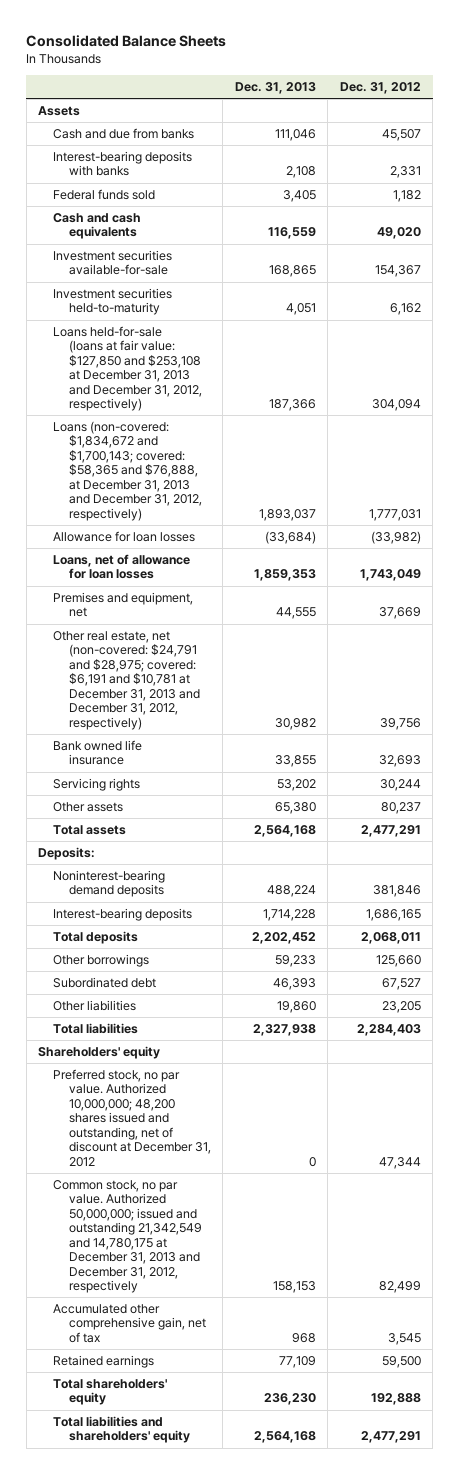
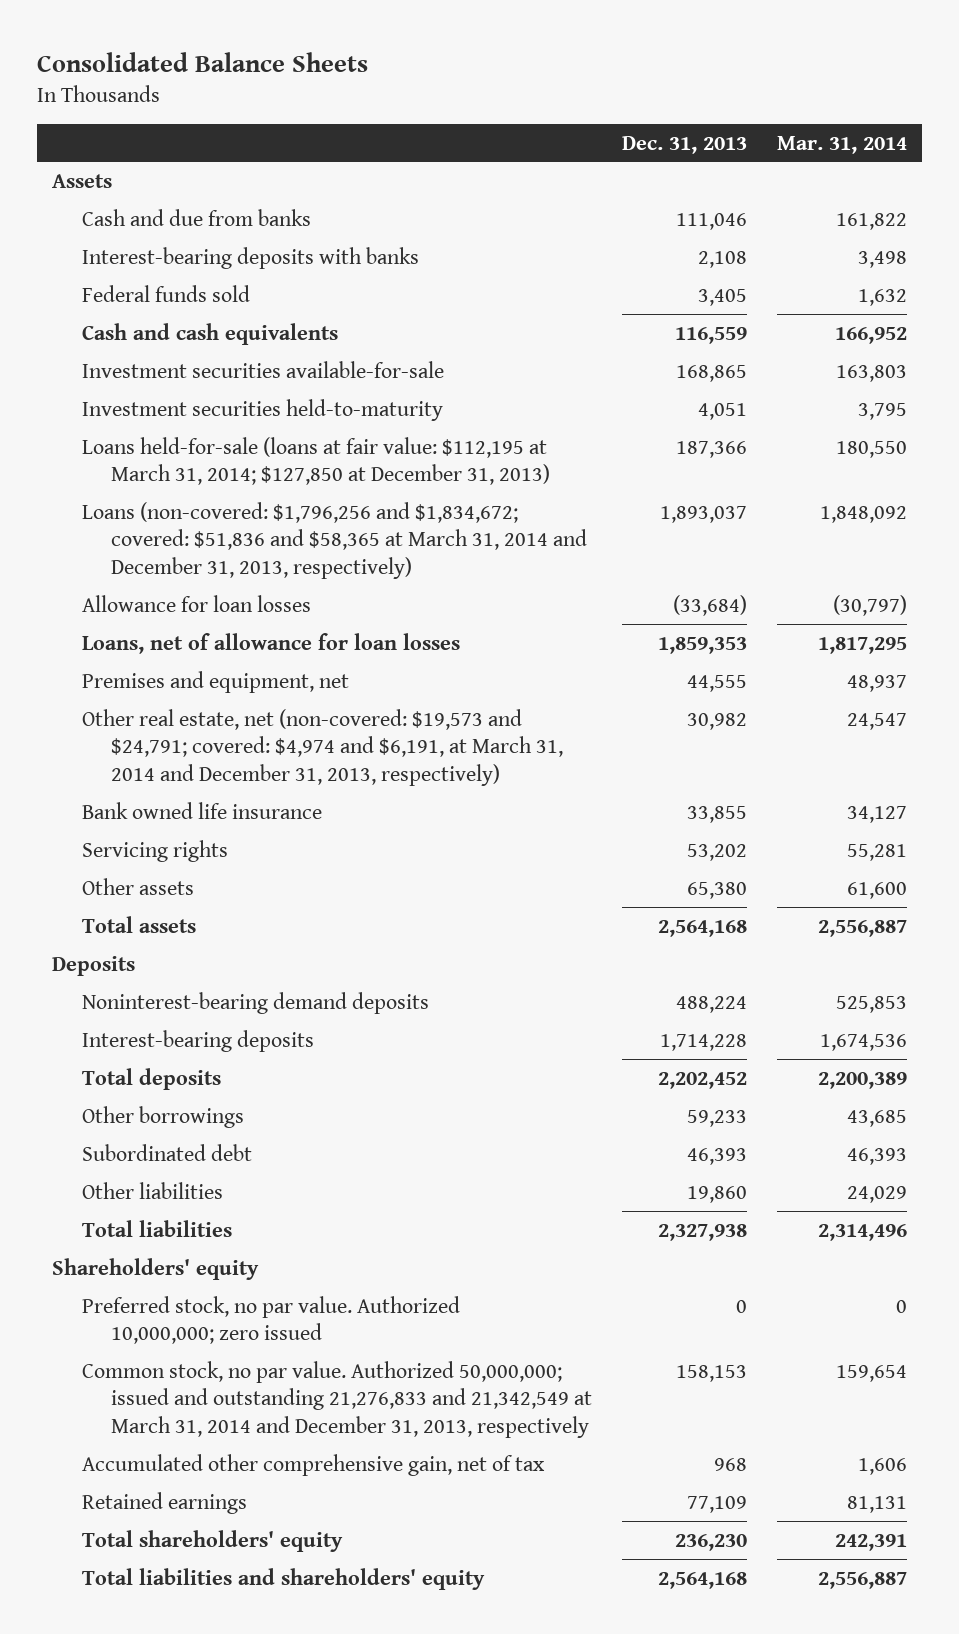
- | Dec. 31, 2013 | Dec. 31, 2012
+ | Dec. 31, 2013 | Mar. 31, 2014
- Loans held-for-sale (loans at fair value: $127,850 and $253,108 at December 31, 2013 and December 31, 2012, respectively) | 187,366 | 304,094
- Loans (non-covered: $1,834,672 and $1,700,143; covered: $58,365 and $76,888, at December 31, 2013 and December 31, 2012, respectively) | 1,893,037 | 1,777,031
+ Loans held-for-sale (loans at fair value: $112,195 at March 31, 2014; $127,850 at December 31, 2013) | 187,366 | 180,550
+ Loans (non-covered: $1,796,256 and $1,834,672; covered: $51,836 and $58,365 at March 31, 2014 and December 31, 2013, respectively) | 1,893,037 | 1,848,092
- Other real estate, net (non-covered: $24,791 and $28,975; covered: $6,191 and $10,781 at December 31, 2013 and December 31, 2012, respectively) | 30,982 | 39,756
+ Other real estate, net (non-covered: $19,573 and $24,791; covered: $4,974 and $6,191, at March 31, 2014 and December 31, 2013, respectively) | 30,982 | 24,547
- Deposits:
+ Deposits
- Preferred stock, no par value. Authorized 10,000,000; 48,200 shares issued and outstanding, net of discount at December 31, 2012 | 0 | 47,344
- Common stock, no par value. Authorized 50,000,000; issued and outstanding 21,342,549 and 14,780,175 at December 31, 2013 and December 31, 2012, respectively | 158,153 | 82,499
+ Preferred stock, no par value. Authorized 10,000,000; zero issued | 0 | 0
+ Common stock, no par value. Authorized 50,000,000; issued and outstanding 21,276,833 and 21,342,549 at March 31, 2014 and December 31, 2013, respectively | 158,153 | 159,654

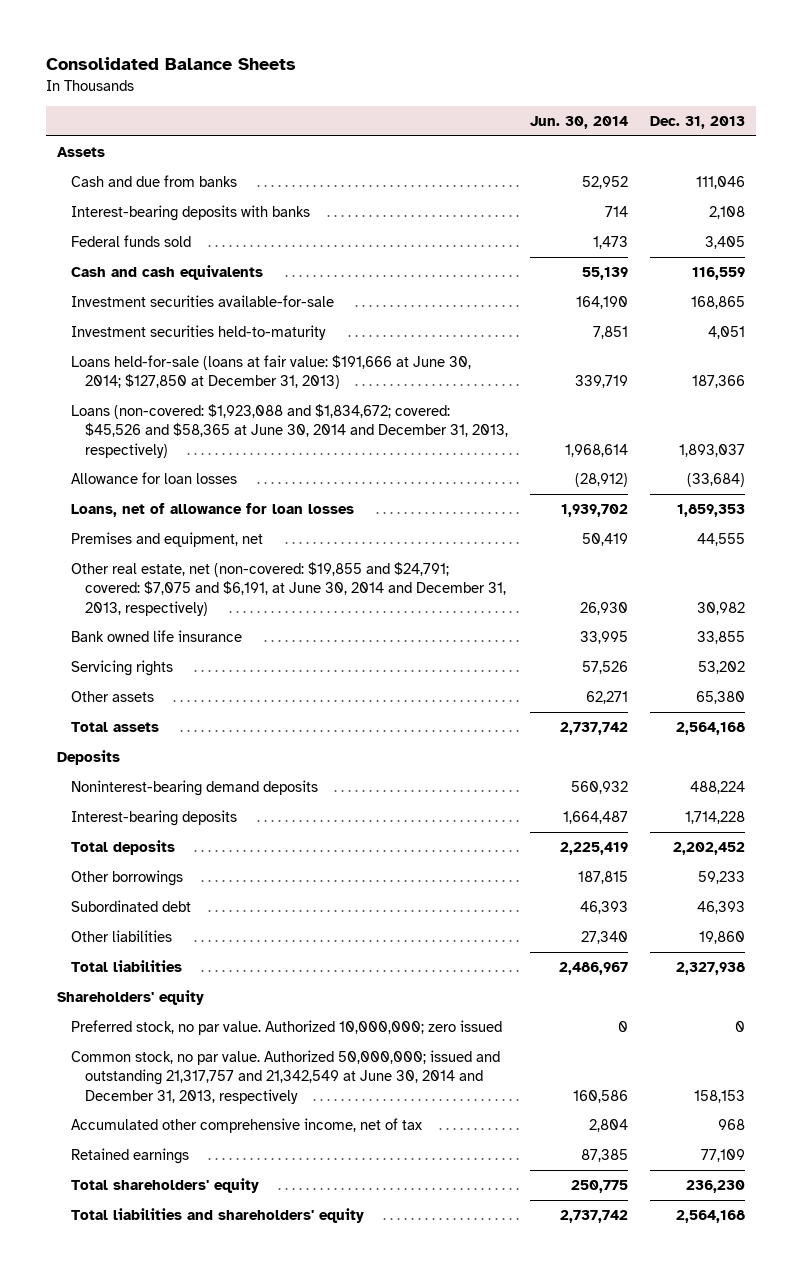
- | Dec. 31, 2013 | Mar. 31, 2014
+ | Jun. 30, 2014 | Dec. 31, 2013
- Loans held-for-sale (loans at fair value: $112,195 at March 31, 2014; $127,850 at December 31, 2013) | 187,366 | 180,550
- Loans (non-covered: $1,796,256 and $1,834,672; covered: $51,836 and $58,365 at March 31, 2014 and December 31, 2013, respectively) | 1,893,037 | 1,848,092
+ Loans held-for-sale (loans at fair value: $191,666 at June 30, 2014; $127,850 at December 31, 2013) | 339,719 | 187,366
+ Loans (non-covered: $1,923,088 and $1,834,672; covered: $45,526 and $58,365 at June 30, 2014 and December 31, 2013, respectively) | 1,968,614 | 1,893,037
- Other real estate, net (non-covered: $19,573 and $24,791; covered: $4,974 and $6,191, at March 31, 2014 and December 31, 2013, respectively) | 30,982 | 24,547
+ Other real estate, net (non-covered: $19,855 and $24,791; covered: $7,075 and $6,191, at June 30, 2014 and December 31, 2013, respectively) | 26,930 | 30,982
- Common stock, no par value. Authorized 50,000,000; issued and outstanding 21,276,833 and 21,342,549 at March 31, 2014 and December 31, 2013, respectively | 158,153 | 159,654
- Accumulated other comprehensive gain, net of tax | 968 | 1,606
+ Common stock, no par value. Authorized 50,000,000; issued and outstanding 21,317,757 and 21,342,549 at June 30, 2014 and December 31, 2013, respectively | 160,586 | 158,153
+ Accumulated other comprehensive income, net of tax | 2,804 | 968

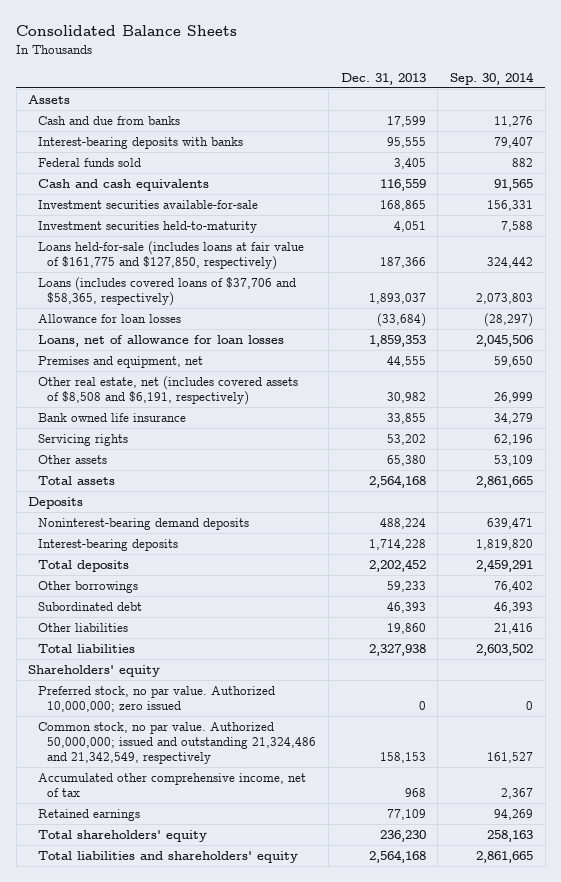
- | Jun. 30, 2014 | Dec. 31, 2013
+ | Dec. 31, 2013 | Sep. 30, 2014
- Cash and due from banks | 52,952 | 111,046
- Interest-bearing deposits with banks | 714 | 2,108
+ Cash and due from banks | 17,599 | 11,276
+ Interest-bearing deposits with banks | 95,555 | 79,407
- Loans held-for-sale (loans at fair value: $191,666 at June 30, 2014; $127,850 at December 31, 2013) | 339,719 | 187,366
- Loans (non-covered: $1,923,088 and $1,834,672; covered: $45,526 and $58,365 at June 30, 2014 and December 31, 2013, respectively) | 1,968,614 | 1,893,037
+ Loans held-for-sale (includes loans at fair value of $161,775 and $127,850, respectively) | 187,366 | 324,442
+ Loans (includes covered loans of $37,706 and $58,365, respectively) | 1,893,037 | 2,073,803
- Other real estate, net (non-covered: $19,855 and $24,791; covered: $7,075 and $6,191, at June 30, 2014 and December 31, 2013, respectively) | 26,930 | 30,982
+ Other real estate, net (includes covered assets of $8,508 and $6,191, respectively) | 30,982 | 26,999
- Common stock, no par value. Authorized 50,000,000; issued and outstanding 21,317,757 and 21,342,549 at June 30, 2014 and December 31, 2013, respectively | 160,586 | 158,153
+ Common stock, no par value. Authorized 50,000,000; issued and outstanding 21,324,486 and 21,342,549, respectively | 158,153 | 161,527

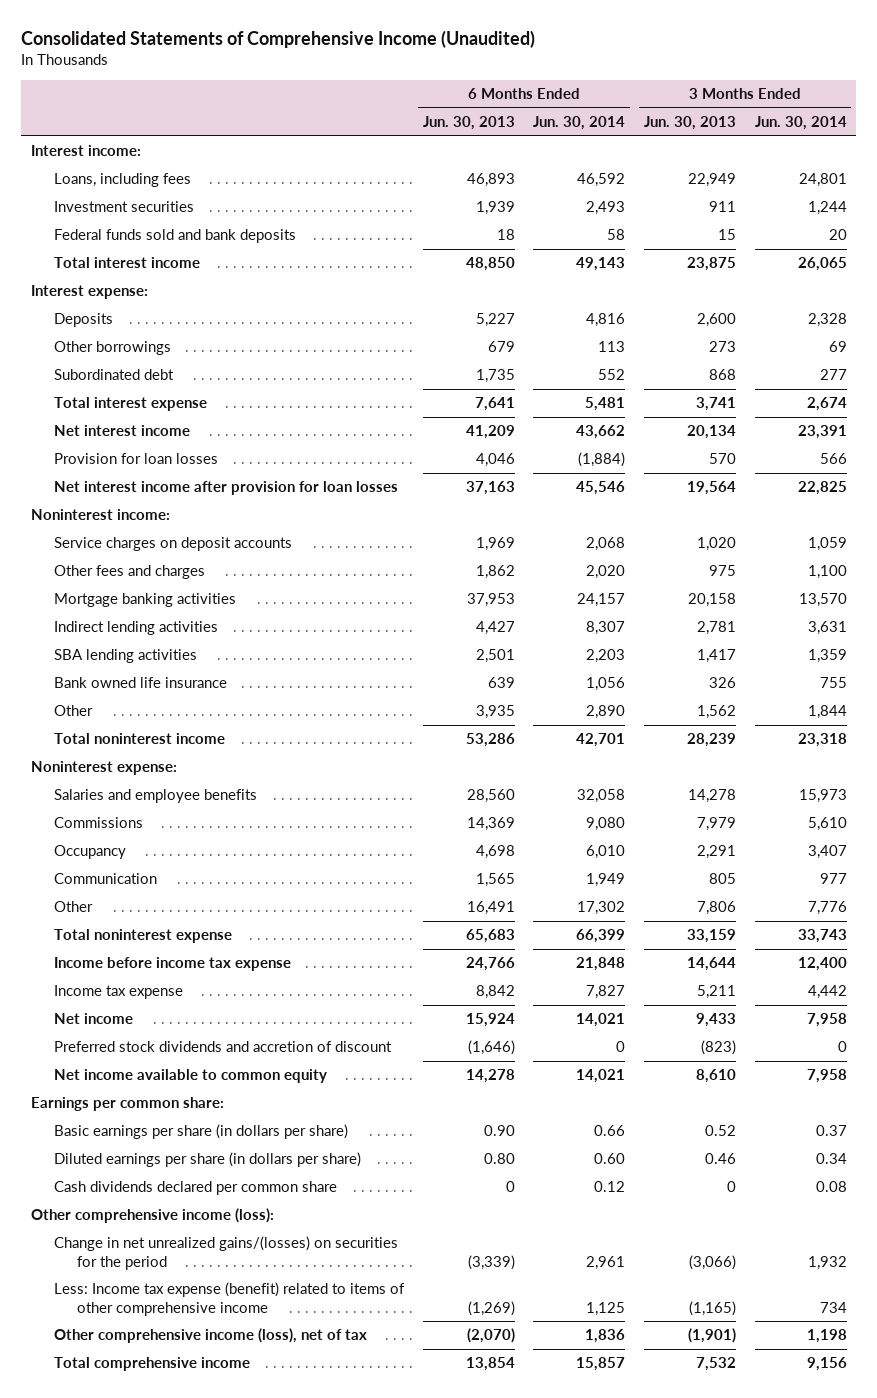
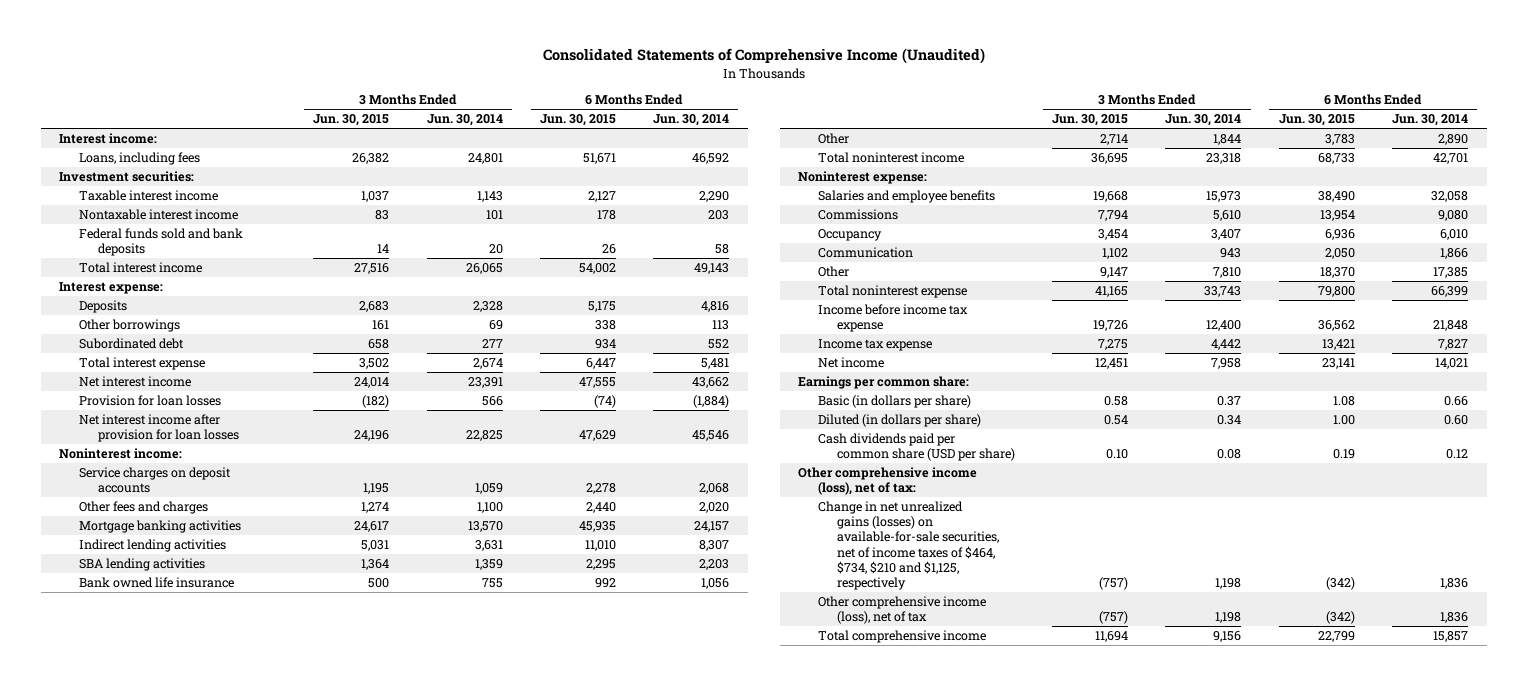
- | 6 Months Ended Jun. 30, 2013 | 6 Months Ended Jun. 30, 2014 | 3 Months Ended Jun. 30, 2013 | 3 Months Ended Jun. 30, 2014
+ | 3 Months Ended Jun. 30, 2015 | 3 Months Ended Jun. 30, 2014 | 6 Months Ended Jun. 30, 2015 | 6 Months Ended Jun. 30, 2014
- Investment securities | 1,939 | 2,493 | 911 | 1,244
+ Investment securities:
+ Taxable interest income | 1,037 | 1,143 | 2,127 | 2,290
+ Nontaxable interest income | 83 | 101 | 178 | 203
- Communication | 1,565 | 1,949 | 805 | 977
- Other | 16,491 | 17,302 | 7,806 | 7,776
+ Communication | 1,102 | 943 | 2,050 | 1,866
+ Other | 9,147 | 7,810 | 18,370 | 17,385
- Preferred stock dividends and accretion of discount | (1,646) | 0 | (823) | 0
- Net income available to common equity | 14,278 | 14,021 | 8,610 | 7,958
- Basic earnings per share (in dollars per share) | 0.90 | 0.66 | 0.52 | 0.37
- Diluted earnings per share (in dollars per share) | 0.80 | 0.60 | 0.46 | 0.34
- Cash dividends declared per common share | 0 | 0.12 | 0 | 0.08
- Other comprehensive income (loss):
- Change in net unrealized gains/(losses) on securities for the period | (3,339) | 2,961 | (3,066) | 1,932
- Less: Income tax expense (benefit) related to items of other comprehensive income | (1,269) | 1,125 | (1,165) | 734
+ Basic (in dollars per share) | 0.58 | 0.37 | 1.08 | 0.66
+ Diluted (in dollars per share) | 0.54 | 0.34 | 1.00 | 0.60
+ Cash dividends paid per common share (USD per share) | 0.10 | 0.08 | 0.19 | 0.12
+ Other comprehensive income (loss), net of tax:
+ Change in net unrealized gains (losses) on available-for-sale securities, net of income taxes of $464, $734, $210 and $1,125, respectively | (757) | 1,198 | (342) | 1,836

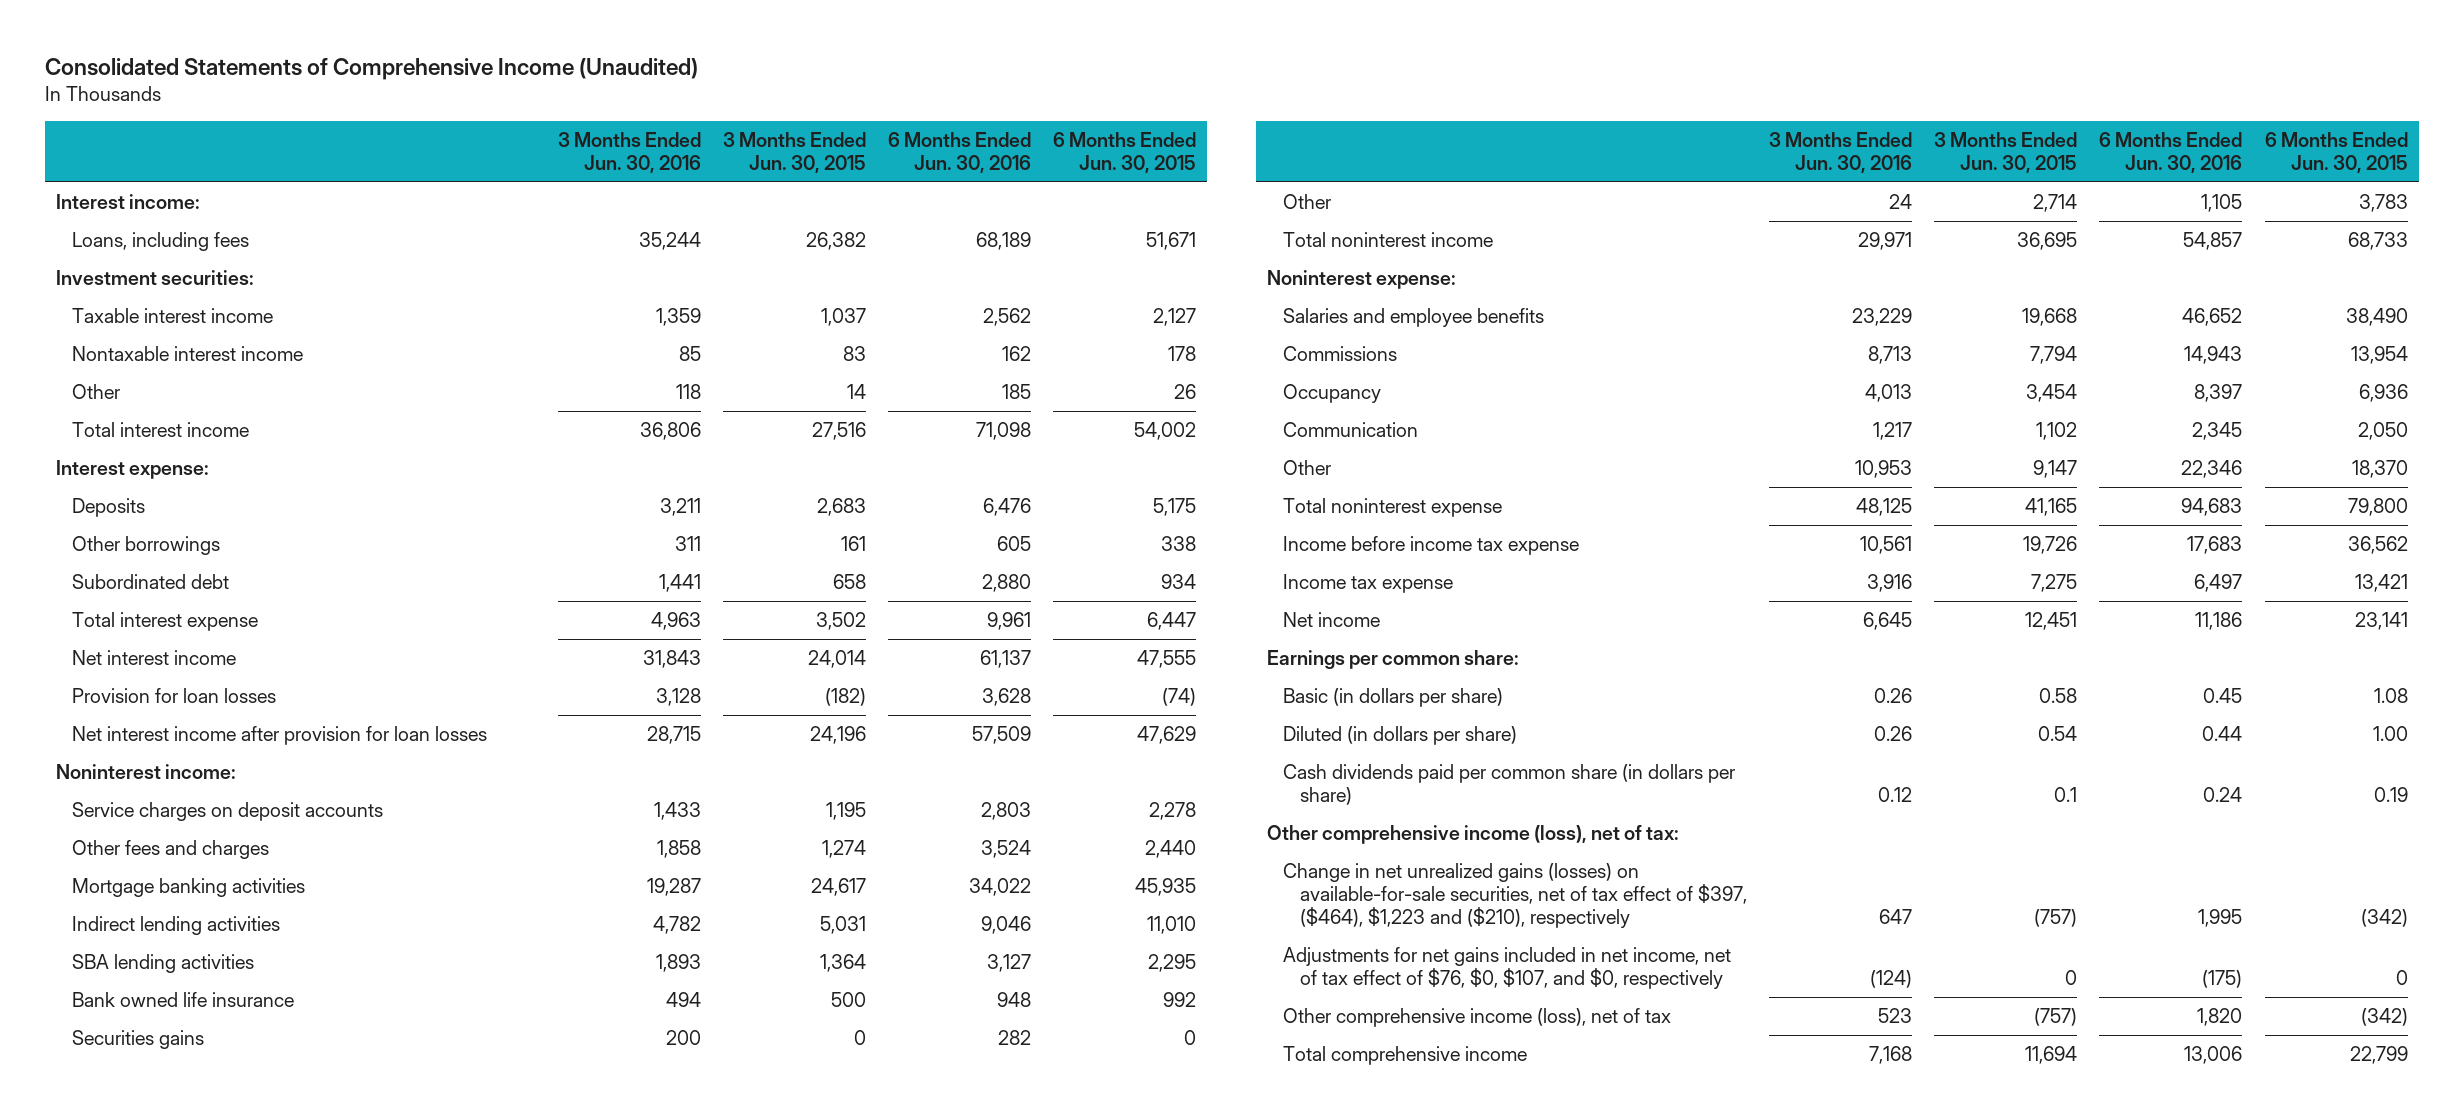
- | 3 Months Ended Jun. 30, 2015 | 3 Months Ended Jun. 30, 2014 | 6 Months Ended Jun. 30, 2015 | 6 Months Ended Jun. 30, 2014
+ | 3 Months Ended Jun. 30, 2016 | 3 Months Ended Jun. 30, 2015 | 6 Months Ended Jun. 30, 2016 | 6 Months Ended Jun. 30, 2015
- Federal funds sold and bank deposits | 14 | 20 | 26 | 58
+ Other | 118 | 14 | 185 | 26
+ Securities gains | 200 | 0 | 282 | 0
- Cash dividends paid per common share (USD per share) | 0.10 | 0.08 | 0.19 | 0.12
+ Cash dividends paid per common share (in dollars per share) | 0.12 | 0.1 | 0.24 | 0.19
- Change in net unrealized gains (losses) on available-for-sale securities, net of income taxes of $464, $734, $210 and $1,125, respectively | (757) | 1,198 | (342) | 1,836
+ Change in net unrealized gains (losses) on available-for-sale securities, net of tax effect of $397, ($464), $1,223 and ($210), respectively | 647 | (757) | 1,995 | (342)
+ Adjustments for net gains included in net income, net of tax effect of $76, $0, $107, and $0, respectively | (124) | 0 | (175) | 0

